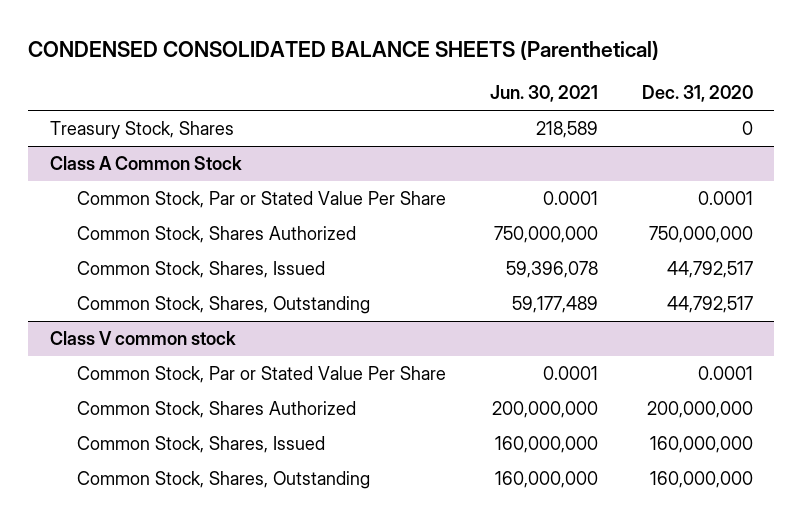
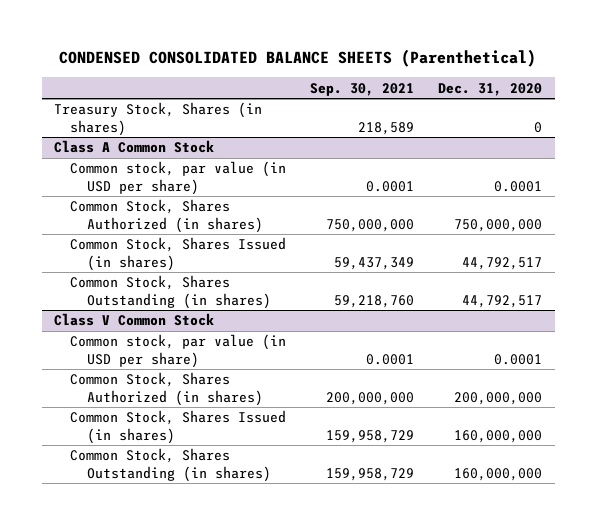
- | Jun. 30, 2021 | Dec. 31, 2020
+ | Sep. 30, 2021 | Dec. 31, 2020
- Treasury Stock, Shares | 218,589 | 0
+ Treasury Stock, Shares (in shares) | 218,589 | 0
@ Class A Common Stock
- Common Stock, Par or Stated Value Per Share | 0.0001 | 0.0001
- Common Stock, Shares Authorized | 750,000,000 | 750,000,000
- Common Stock, Shares, Issued | 59,396,078 | 44,792,517
- Common Stock, Shares, Outstanding | 59,177,489 | 44,792,517
- Class V common stock
- Common Stock, Par or Stated Value Per Share | 0.0001 | 0.0001
- Common Stock, Shares Authorized | 200,000,000 | 200,000,000
- Common Stock, Shares, Issued | 160,000,000 | 160,000,000
- Common Stock, Shares, Outstanding | 160,000,000 | 160,000,000
@ Class A Common Stock
+ Common stock, par value (in USD per share) | 0.0001 | 0.0001
+ Common Stock, Shares Authorized (in shares) | 750,000,000 | 750,000,000
+ Common Stock, Shares Issued (in shares) | 59,437,349 | 44,792,517
+ Common Stock, Shares Outstanding (in shares) | 59,218,760 | 44,792,517
+ Class V Common Stock
+ Common stock, par value (in USD per share) | 0.0001 | 0.0001
+ Common Stock, Shares Authorized (in shares) | 200,000,000 | 200,000,000
+ Common Stock, Shares Issued (in shares) | 159,958,729 | 160,000,000
+ Common Stock, Shares Outstanding (in shares) | 159,958,729 | 160,000,000

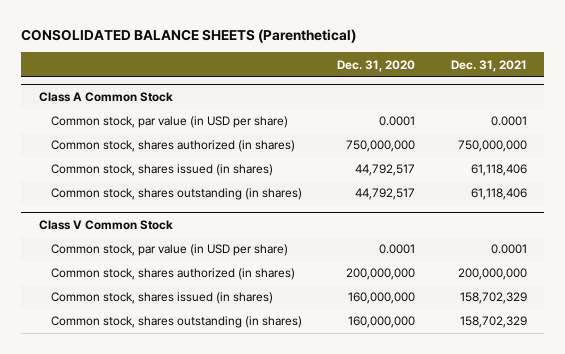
- CONDENSED CONSOLIDATED BALANCE SHEETS (Parenthetical)
+ CONSOLIDATED BALANCE SHEETS (Parenthetical)
- | Sep. 30, 2021 | Dec. 31, 2020
+ | Dec. 31, 2020 | Dec. 31, 2021
- Treasury Stock, Shares (in shares) | 218,589 | 0
@ Class A Common Stock
- Common Stock, Shares Authorized (in shares) | 750,000,000 | 750,000,000
- Common Stock, Shares Issued (in shares) | 59,437,349 | 44,792,517
- Common Stock, Shares Outstanding (in shares) | 59,218,760 | 44,792,517
+ Common stock, shares authorized (in shares) | 750,000,000 | 750,000,000
+ Common stock, shares issued (in shares) | 44,792,517 | 61,118,406
+ Common stock, shares outstanding (in shares) | 44,792,517 | 61,118,406
@ Class V Common Stock
- Common Stock, Shares Authorized (in shares) | 200,000,000 | 200,000,000
- Common Stock, Shares Issued (in shares) | 159,958,729 | 160,000,000
- Common Stock, Shares Outstanding (in shares) | 159,958,729 | 160,000,000
+ Common stock, shares authorized (in shares) | 200,000,000 | 200,000,000
+ Common stock, shares issued (in shares) | 160,000,000 | 158,702,329
+ Common stock, shares outstanding (in shares) | 160,000,000 | 158,702,329

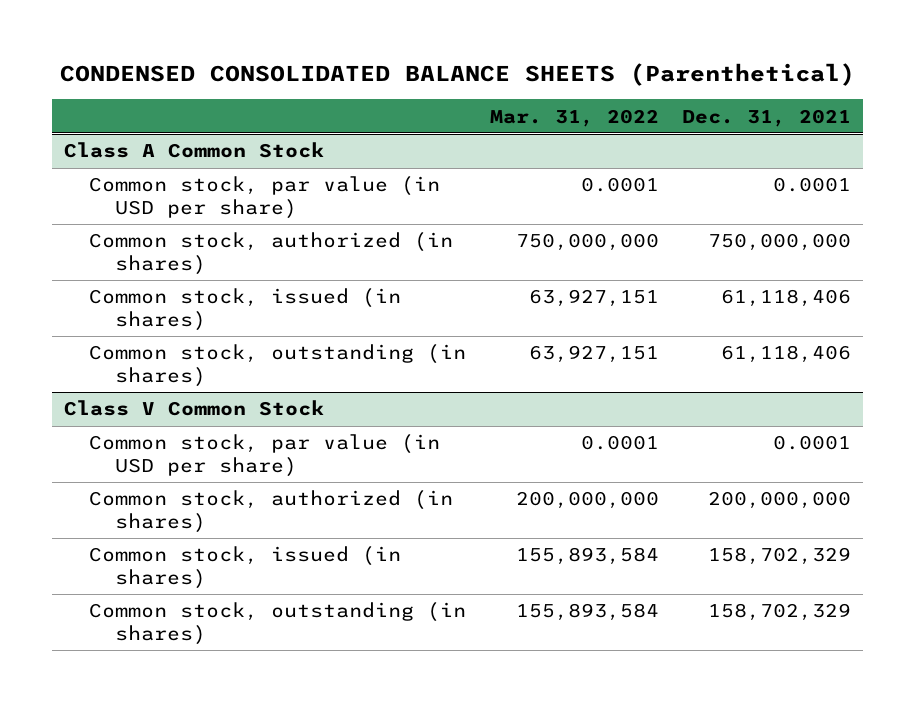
- CONSOLIDATED BALANCE SHEETS (Parenthetical)
+ CONDENSED CONSOLIDATED BALANCE SHEETS (Parenthetical)
- | Dec. 31, 2020 | Dec. 31, 2021
+ | Mar. 31, 2022 | Dec. 31, 2021
@ Class A Common Stock
- Common stock, shares authorized (in shares) | 750,000,000 | 750,000,000
- Common stock, shares issued (in shares) | 44,792,517 | 61,118,406
- Common stock, shares outstanding (in shares) | 44,792,517 | 61,118,406
+ Common stock, authorized (in shares) | 750,000,000 | 750,000,000
+ Common stock, issued (in shares) | 63,927,151 | 61,118,406
+ Common stock, outstanding (in shares) | 63,927,151 | 61,118,406
@ Class V Common Stock
- Common stock, shares authorized (in shares) | 200,000,000 | 200,000,000
- Common stock, shares issued (in shares) | 160,000,000 | 158,702,329
- Common stock, shares outstanding (in shares) | 160,000,000 | 158,702,329
+ Common stock, authorized (in shares) | 200,000,000 | 200,000,000
+ Common stock, issued (in shares) | 155,893,584 | 158,702,329
+ Common stock, outstanding (in shares) | 155,893,584 | 158,702,329

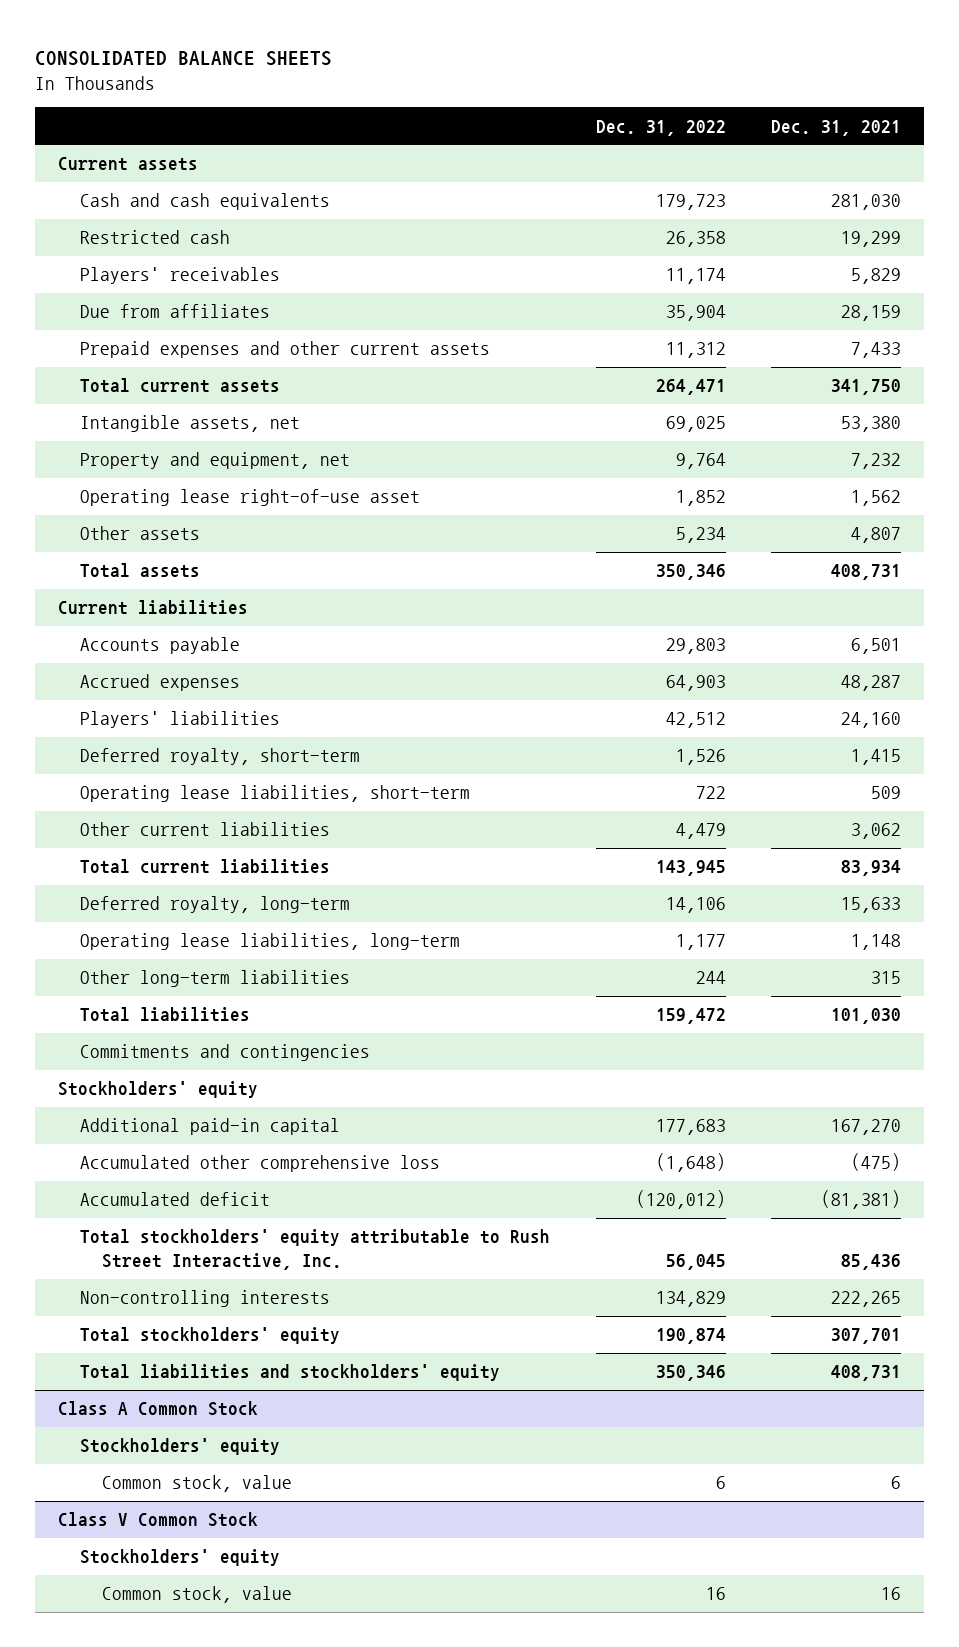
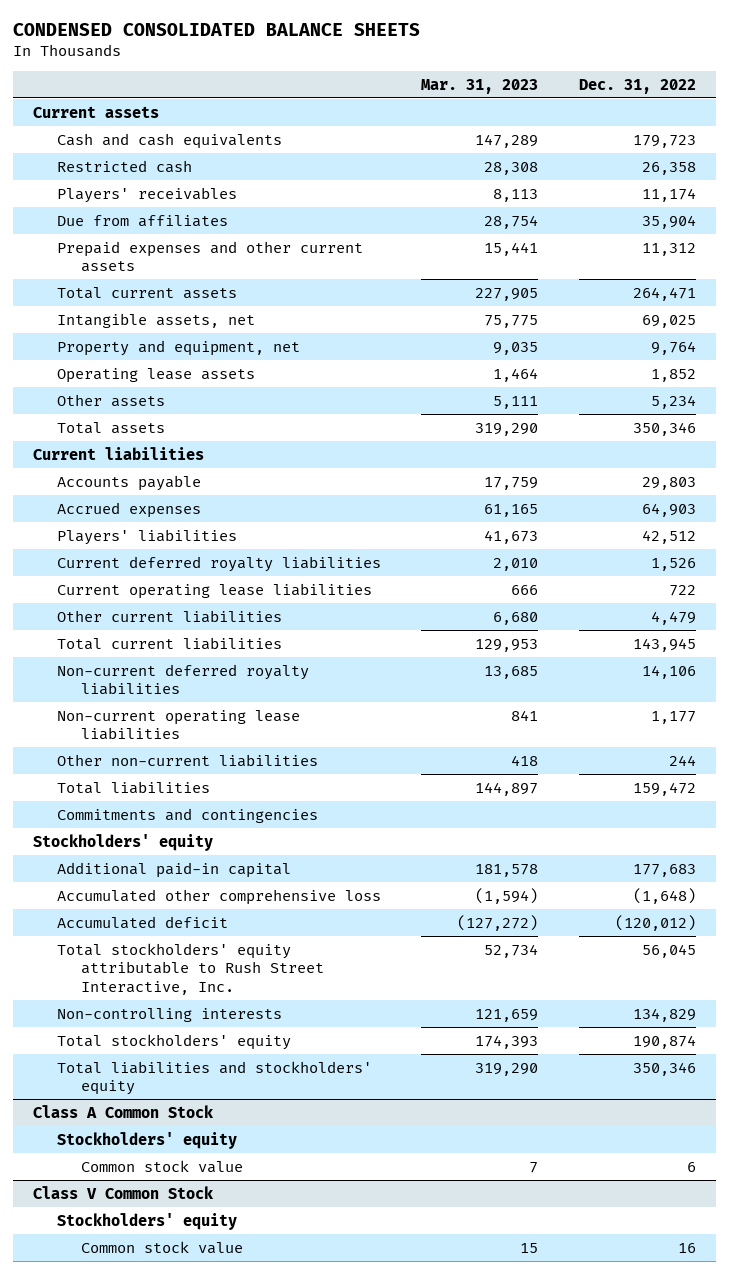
- CONSOLIDATED BALANCE SHEETS
+ CONDENSED CONSOLIDATED BALANCE SHEETS
- | Dec. 31, 2022 | Dec. 31, 2021
+ | Mar. 31, 2023 | Dec. 31, 2022
- Operating lease right-of-use asset | 1,852 | 1,562
+ Operating lease assets | 1,464 | 1,852
- Deferred royalty, short-term | 1,526 | 1,415
- Operating lease liabilities, short-term | 722 | 509
+ Current deferred royalty liabilities | 2,010 | 1,526
+ Current operating lease liabilities | 666 | 722
- Deferred royalty, long-term | 14,106 | 15,633
- Operating lease liabilities, long-term | 1,177 | 1,148
- Other long-term liabilities | 244 | 315
+ Non-current deferred royalty liabilities | 13,685 | 14,106
+ Non-current operating lease liabilities | 841 | 1,177
+ Other non-current liabilities | 418 | 244
@ Class A Common Stock
- Common stock, value | 6 | 6
+ Common stock value | 7 | 6
@ Class V Common Stock
- Common stock, value | 16 | 16
+ Common stock value | 15 | 16

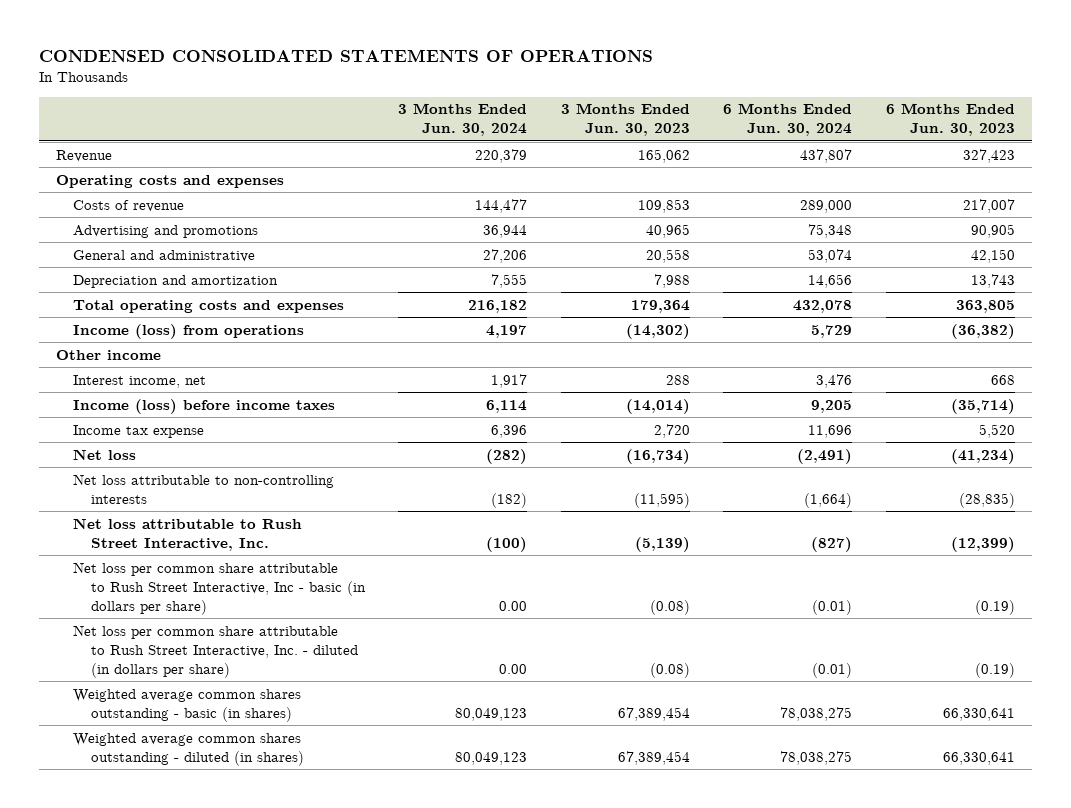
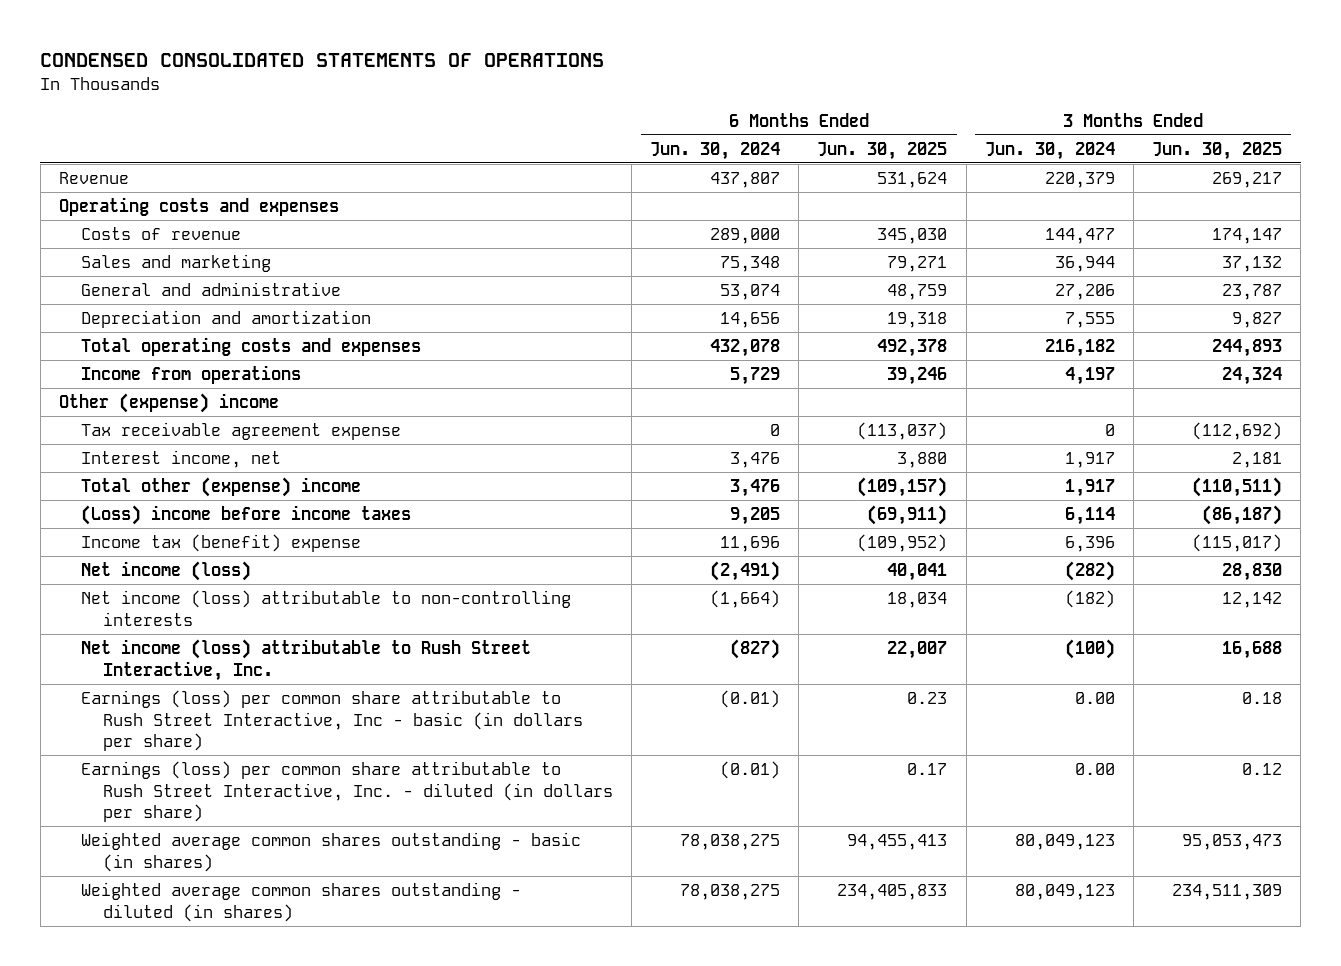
- | 3 Months Ended Jun. 30, 2024 | 3 Months Ended Jun. 30, 2023 | 6 Months Ended Jun. 30, 2024 | 6 Months Ended Jun. 30, 2023
+ | 6 Months Ended Jun. 30, 2024 | 6 Months Ended Jun. 30, 2025 | 3 Months Ended Jun. 30, 2024 | 3 Months Ended Jun. 30, 2025
- Advertising and promotions | 36,944 | 40,965 | 75,348 | 90,905
+ Sales and marketing | 75,348 | 79,271 | 36,944 | 37,132
- Income (loss) from operations | 4,197 | (14,302) | 5,729 | (36,382)
- Other income
+ Income from operations | 5,729 | 39,246 | 4,197 | 24,324
+ Other (expense) income
+ Tax receivable agreement expense | 0 | (113,037) | 0 | (112,692)
- Income (loss) before income taxes | 6,114 | (14,014) | 9,205 | (35,714)
- Income tax expense | 6,396 | 2,720 | 11,696 | 5,520
- Net loss | (282) | (16,734) | (2,491) | (41,234)
- Net loss attributable to non-controlling interests | (182) | (11,595) | (1,664) | (28,835)
- Net loss attributable to Rush Street Interactive, Inc. | (100) | (5,139) | (827) | (12,399)
- Net loss per common share attributable to Rush Street Interactive, Inc - basic (in dollars per share) | 0.00 | (0.08) | (0.01) | (0.19)
- Net loss per common share attributable to Rush Street Interactive, Inc. - diluted (in dollars per share) | 0.00 | (0.08) | (0.01) | (0.19)
+ Total other (expense) income | 3,476 | (109,157) | 1,917 | (110,511)
+ (Loss) income before income taxes | 9,205 | (69,911) | 6,114 | (86,187)
+ Income tax (benefit) expense | 11,696 | (109,952) | 6,396 | (115,017)
+ Net income (loss) | (2,491) | 40,041 | (282) | 28,830
+ Net income (loss) attributable to non-controlling interests | (1,664) | 18,034 | (182) | 12,142
+ Net income (loss) attributable to Rush Street Interactive, Inc. | (827) | 22,007 | (100) | 16,688
+ Earnings (loss) per common share attributable to Rush Street Interactive, Inc - basic (in dollars per share) | (0.01) | 0.23 | 0.00 | 0.18
+ Earnings (loss) per common share attributable to Rush Street Interactive, Inc. - diluted (in dollars per share) | (0.01) | 0.17 | 0.00 | 0.12

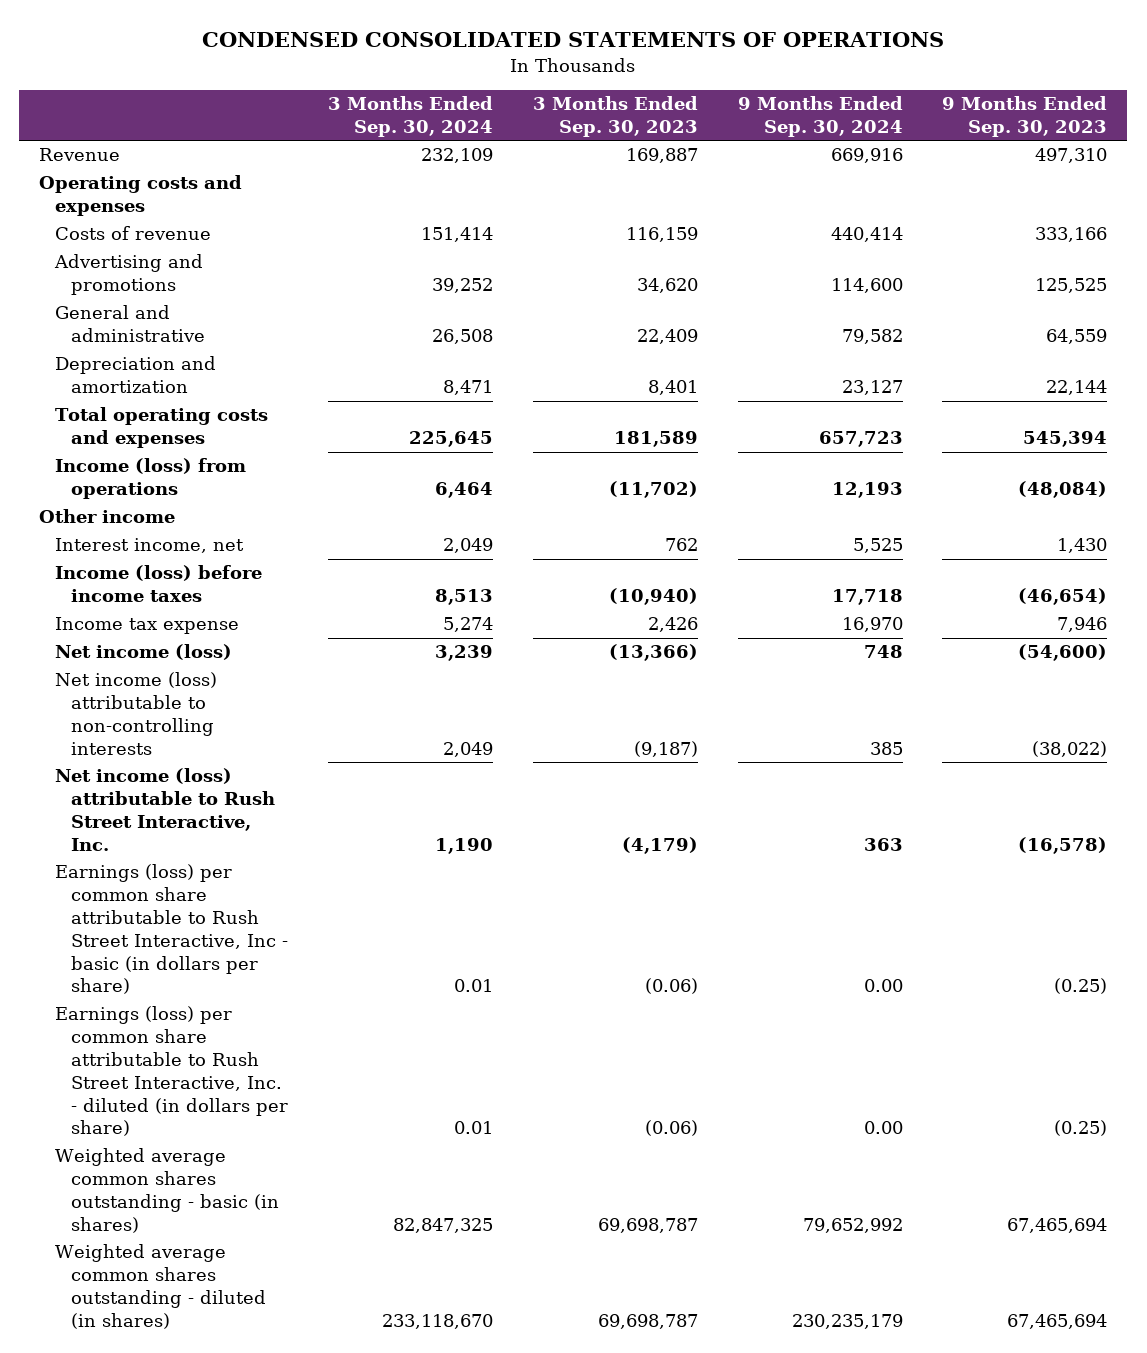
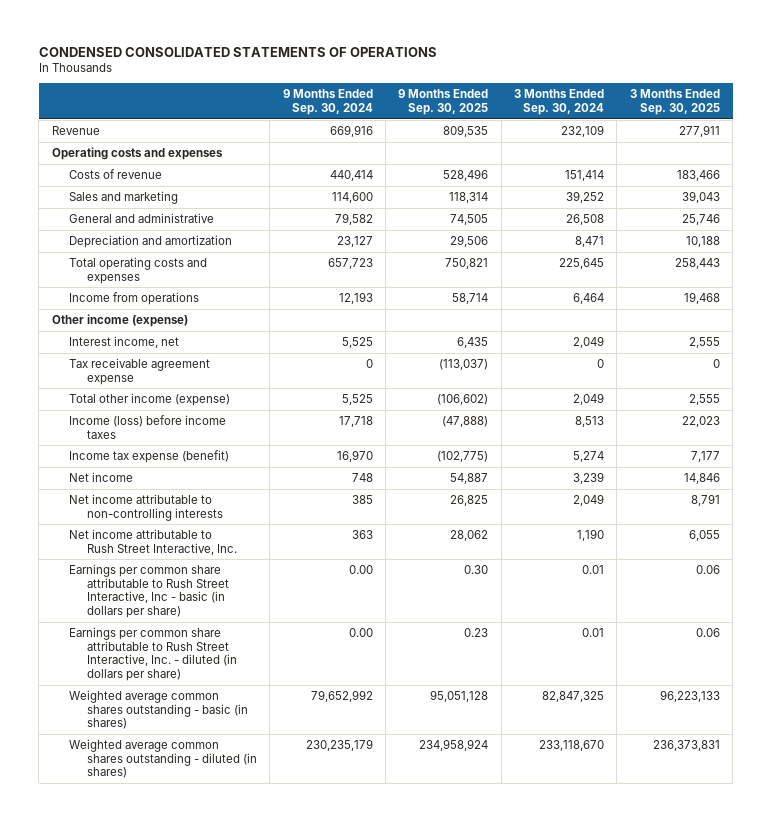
- | 3 Months Ended Sep. 30, 2024 | 3 Months Ended Sep. 30, 2023 | 9 Months Ended Sep. 30, 2024 | 9 Months Ended Sep. 30, 2023
+ | 9 Months Ended Sep. 30, 2024 | 9 Months Ended Sep. 30, 2025 | 3 Months Ended Sep. 30, 2024 | 3 Months Ended Sep. 30, 2025
- Advertising and promotions | 39,252 | 34,620 | 114,600 | 125,525
+ Sales and marketing | 114,600 | 118,314 | 39,252 | 39,043
- Income (loss) from operations | 6,464 | (11,702) | 12,193 | (48,084)
- Other income
+ Income from operations | 12,193 | 58,714 | 6,464 | 19,468
+ Other income (expense)
+ Tax receivable agreement expense | 0 | (113,037) | 0 | 0
+ Total other income (expense) | 5,525 | (106,602) | 2,049 | 2,555
- Income tax expense | 5,274 | 2,426 | 16,970 | 7,946
- Net income (loss) | 3,239 | (13,366) | 748 | (54,600)
- Net income (loss) attributable to non-controlling interests | 2,049 | (9,187) | 385 | (38,022)
- Net income (loss) attributable to Rush Street Interactive, Inc. | 1,190 | (4,179) | 363 | (16,578)
- Earnings (loss) per common share attributable to Rush Street Interactive, Inc - basic (in dollars per share) | 0.01 | (0.06) | 0.00 | (0.25)
- Earnings (loss) per common share attributable to Rush Street Interactive, Inc. - diluted (in dollars per share) | 0.01 | (0.06) | 0.00 | (0.25)
+ Income tax expense (benefit) | 16,970 | (102,775) | 5,274 | 7,177
+ Net income | 748 | 54,887 | 3,239 | 14,846
+ Net income attributable to non-controlling interests | 385 | 26,825 | 2,049 | 8,791
+ Net income attributable to Rush Street Interactive, Inc. | 363 | 28,062 | 1,190 | 6,055
+ Earnings per common share attributable to Rush Street Interactive, Inc - basic (in dollars per share) | 0.00 | 0.30 | 0.01 | 0.06
+ Earnings per common share attributable to Rush Street Interactive, Inc. - diluted (in dollars per share) | 0.00 | 0.23 | 0.01 | 0.06

